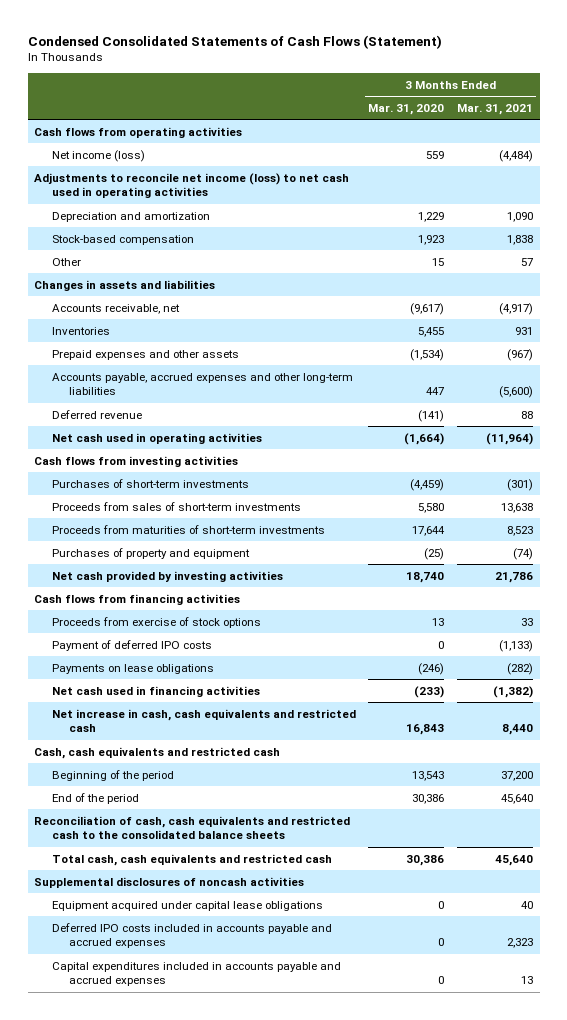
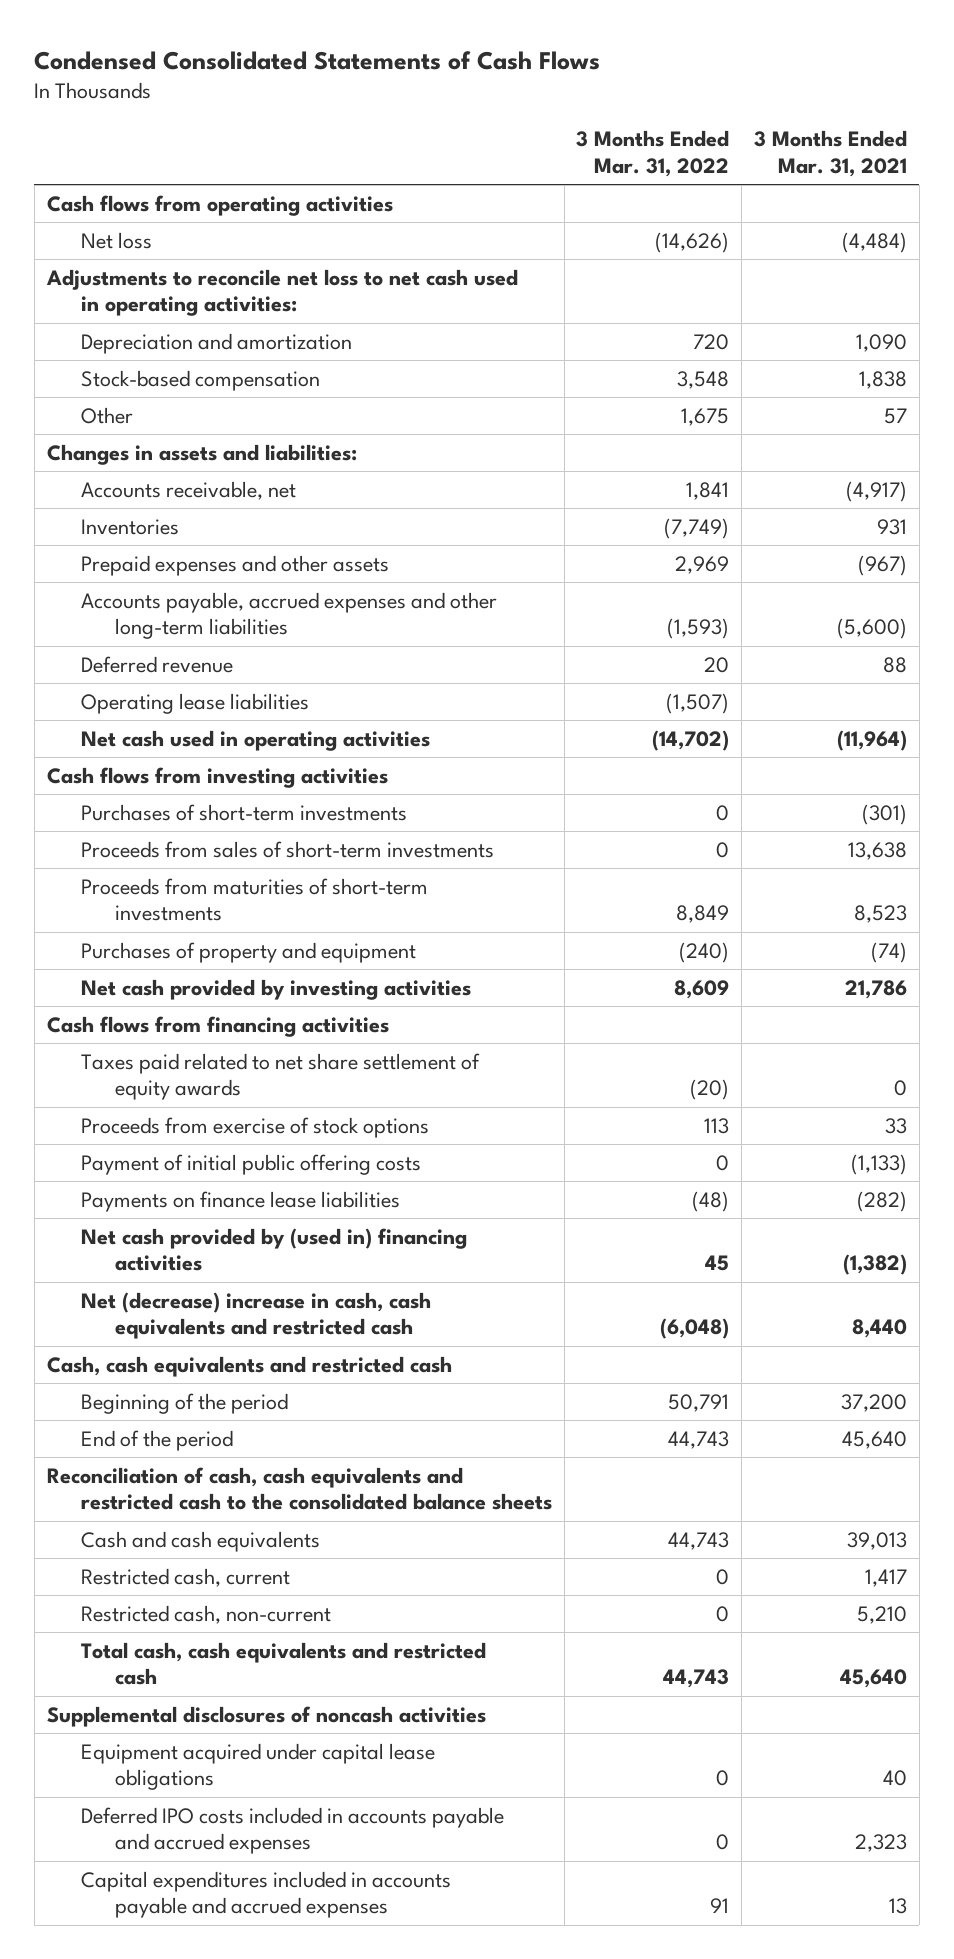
- Condensed Consolidated Statements of Cash Flows (Statement)
+ Condensed Consolidated Statements of Cash Flows
- | 3 Months Ended Mar. 31, 2020 | 3 Months Ended Mar. 31, 2021
+ | 3 Months Ended Mar. 31, 2022 | 3 Months Ended Mar. 31, 2021
- Net income (loss) | 559 | (4,484)
- Adjustments to reconcile net income (loss) to net cash used in operating activities
+ Net loss | (14,626) | (4,484)
+ Adjustments to reconcile net loss to net cash used in operating activities:
- Changes in assets and liabilities
+ Changes in assets and liabilities:
+ Operating lease liabilities | (1,507) |
+ Taxes paid related to net share settlement of equity awards | (20) | 0
- Payment of deferred IPO costs | 0 | (1,133)
- Payments on lease obligations | (246) | (282)
- Net cash used in financing activities | (233) | (1,382)
- Net increase in cash, cash equivalents and restricted cash | 16,843 | 8,440
+ Payment of initial public offering costs | 0 | (1,133)
+ Payments on finance lease liabilities | (48) | (282)
+ Net cash provided by (used in) financing activities | 45 | (1,382)
+ Net (decrease) increase in cash, cash equivalents and restricted cash | (6,048) | 8,440
+ Cash and cash equivalents | 44,743 | 39,013
+ Restricted cash, current | 0 | 1,417
+ Restricted cash, non-current | 0 | 5,210

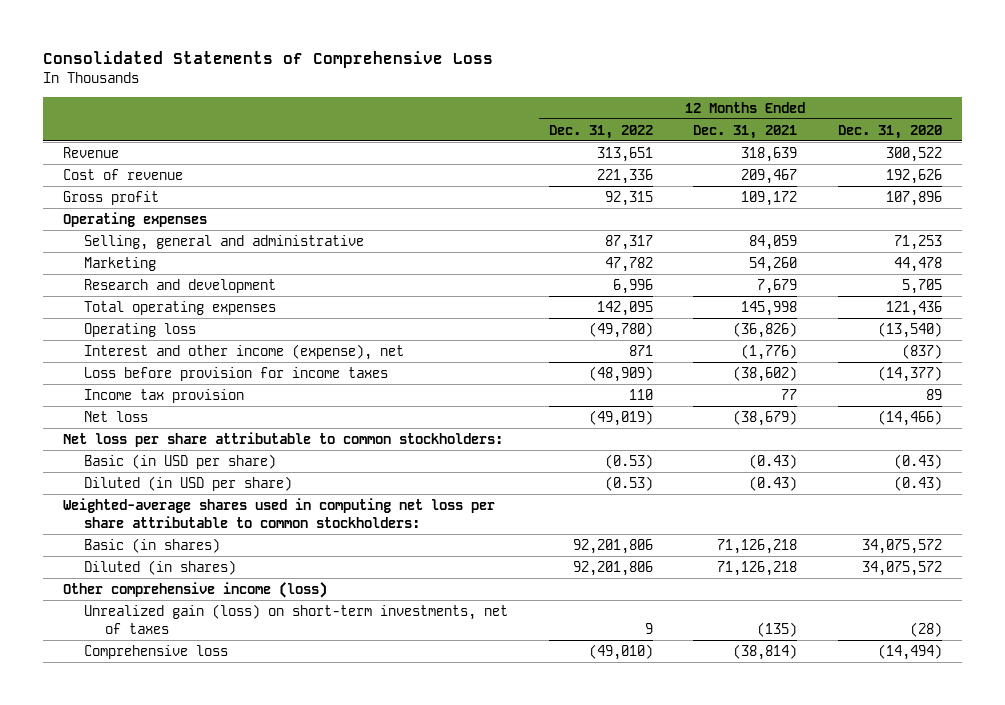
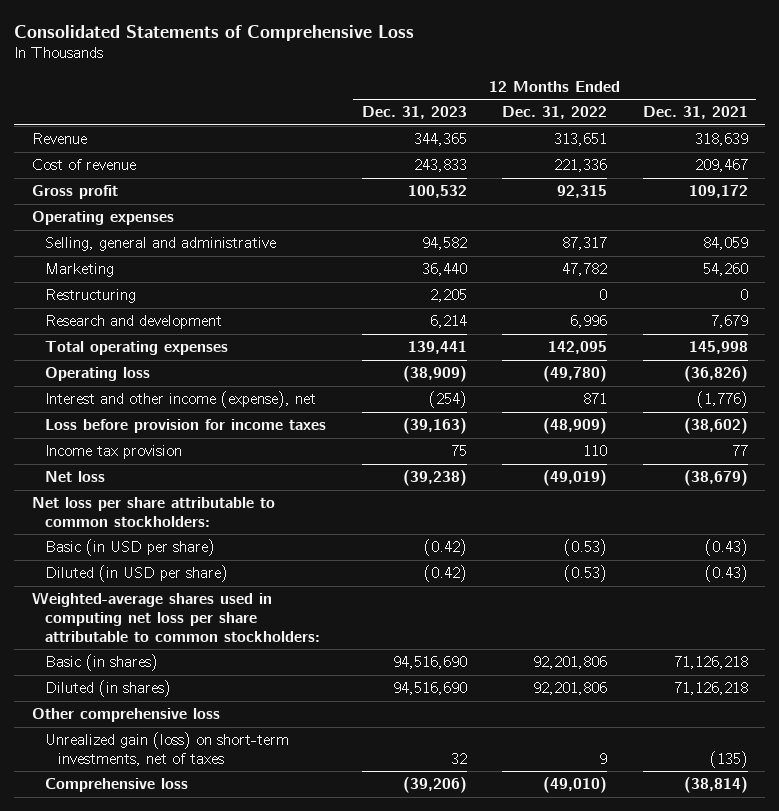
- | 12 Months Ended Dec. 31, 2022 | 12 Months Ended Dec. 31, 2021 | 12 Months Ended Dec. 31, 2020
+ | 12 Months Ended Dec. 31, 2023 | 12 Months Ended Dec. 31, 2022 | 12 Months Ended Dec. 31, 2021
+ Restructuring | 2,205 | 0 | 0
- Other comprehensive income (loss)
+ Other comprehensive loss

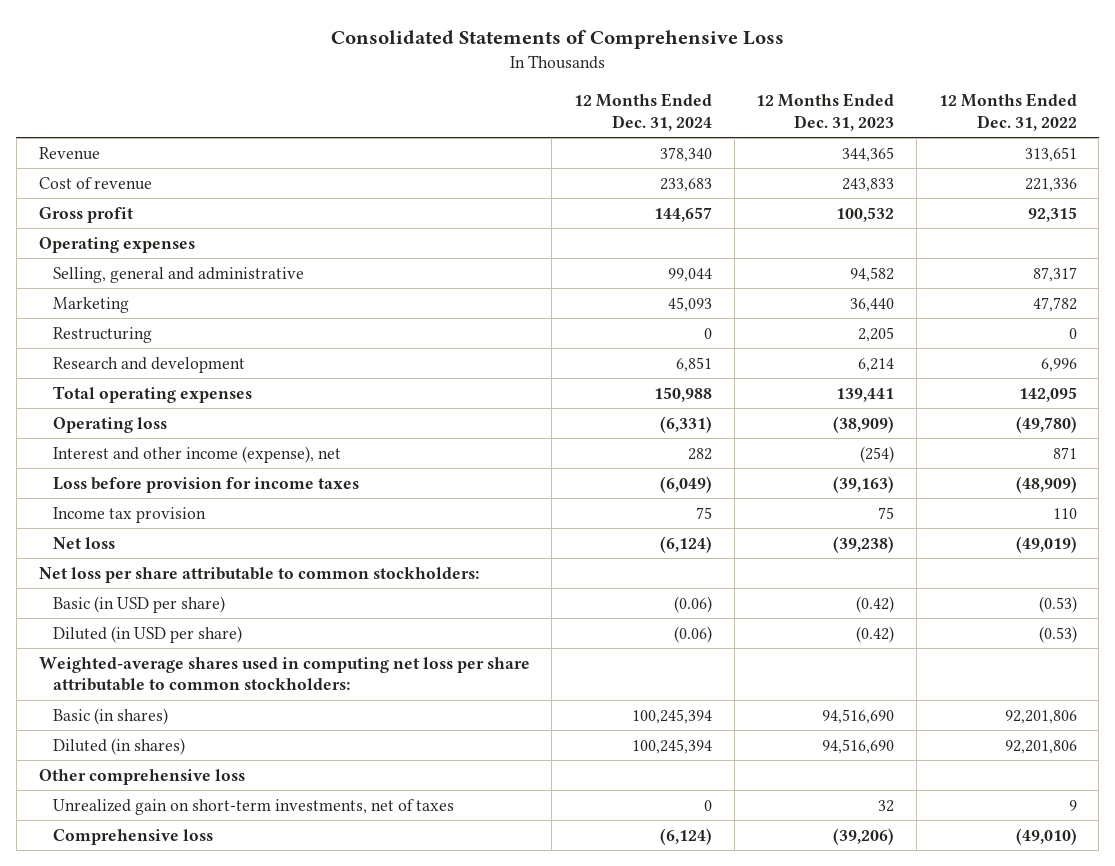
- | 12 Months Ended Dec. 31, 2023 | 12 Months Ended Dec. 31, 2022 | 12 Months Ended Dec. 31, 2021
+ | 12 Months Ended Dec. 31, 2024 | 12 Months Ended Dec. 31, 2023 | 12 Months Ended Dec. 31, 2022
- Unrealized gain (loss) on short-term investments, net of taxes | 32 | 9 | (135)
+ Unrealized gain on short-term investments, net of taxes | 0 | 32 | 9

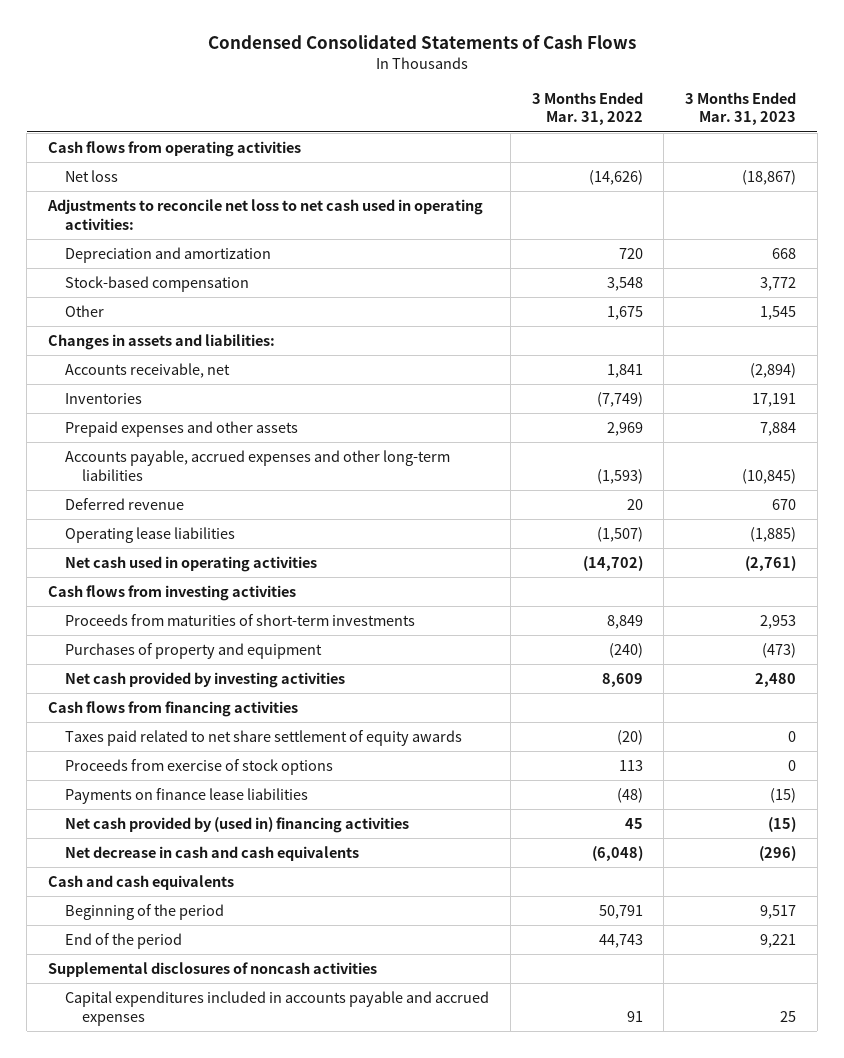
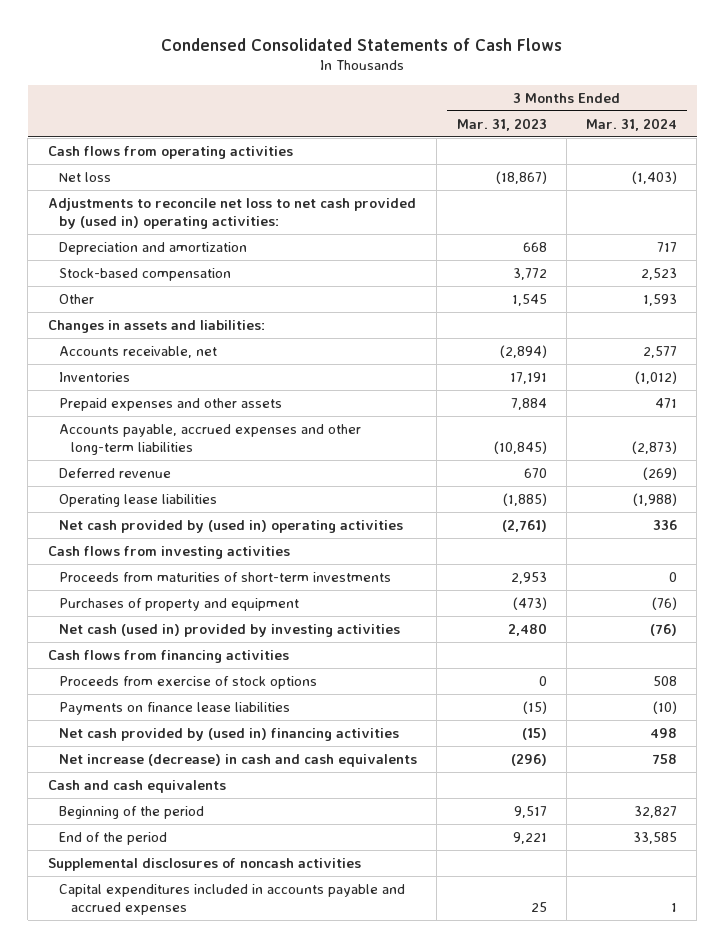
- | 3 Months Ended Mar. 31, 2022 | 3 Months Ended Mar. 31, 2023
+ | 3 Months Ended Mar. 31, 2023 | 3 Months Ended Mar. 31, 2024
- Adjustments to reconcile net loss to net cash used in operating activities:
+ Adjustments to reconcile net loss to net cash provided by (used in) operating activities:
- Net cash used in operating activities | (14,702) | (2,761)
+ Net cash provided by (used in) operating activities | (2,761) | 336
- Net cash provided by investing activities | 8,609 | 2,480
+ Net cash (used in) provided by investing activities | 2,480 | (76)
- Taxes paid related to net share settlement of equity awards | (20) | 0
- Net decrease in cash and cash equivalents | (6,048) | (296)
+ Net increase (decrease) in cash and cash equivalents | (296) | 758

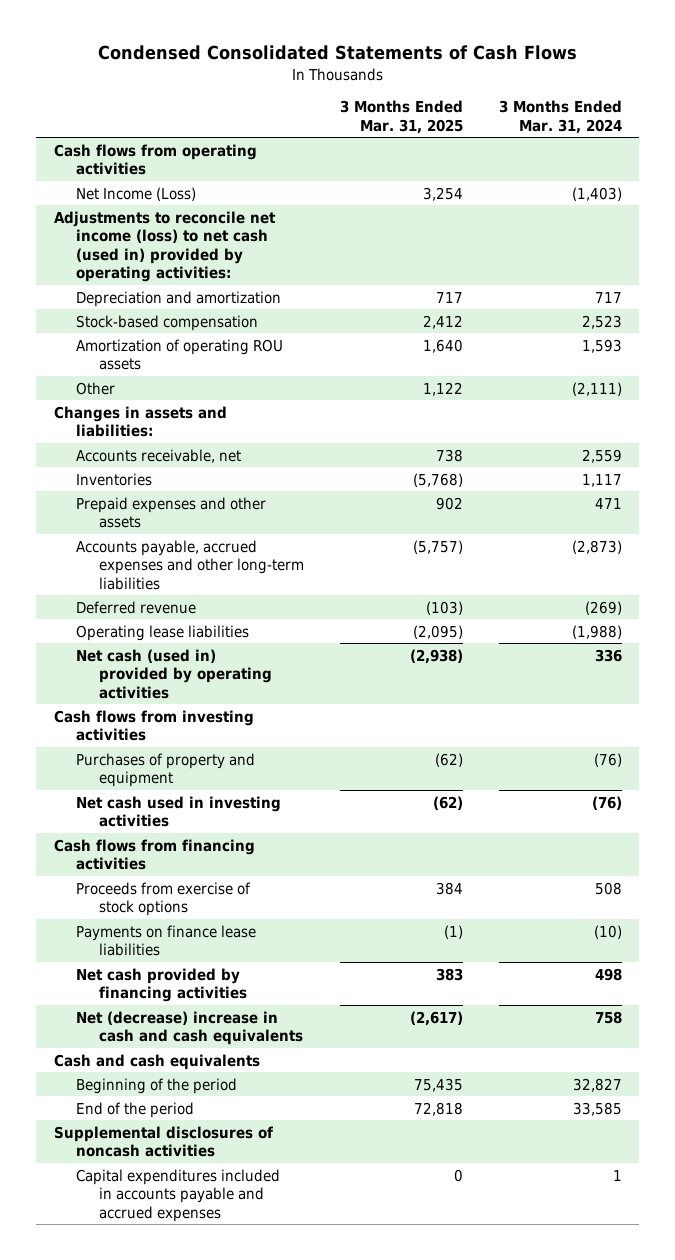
- | 3 Months Ended Mar. 31, 2023 | 3 Months Ended Mar. 31, 2024
+ | 3 Months Ended Mar. 31, 2025 | 3 Months Ended Mar. 31, 2024
- Net loss | (18,867) | (1,403)
- Adjustments to reconcile net loss to net cash provided by (used in) operating activities:
+ Net Income (Loss) | 3,254 | (1,403)
+ Adjustments to reconcile net income (loss) to net cash (used in) provided by operating activities:
- Other | 1,545 | 1,593
+ Amortization of operating ROU assets | 1,640 | 1,593
+ Other | 1,122 | (2,111)
- Accounts receivable, net | (2,894) | 2,577
- Inventories | 17,191 | (1,012)
+ Accounts receivable, net | 738 | 2,559
+ Inventories | (5,768) | 1,117
- Net cash provided by (used in) operating activities | (2,761) | 336
+ Net cash (used in) provided by operating activities | (2,938) | 336
- Proceeds from maturities of short-term investments | 2,953 | 0
- Net cash (used in) provided by investing activities | 2,480 | (76)
+ Net cash used in investing activities | (62) | (76)
- Net cash provided by (used in) financing activities | (15) | 498
- Net increase (decrease) in cash and cash equivalents | (296) | 758
+ Net cash provided by financing activities | 383 | 498
+ Net (decrease) increase in cash and cash equivalents | (2,617) | 758

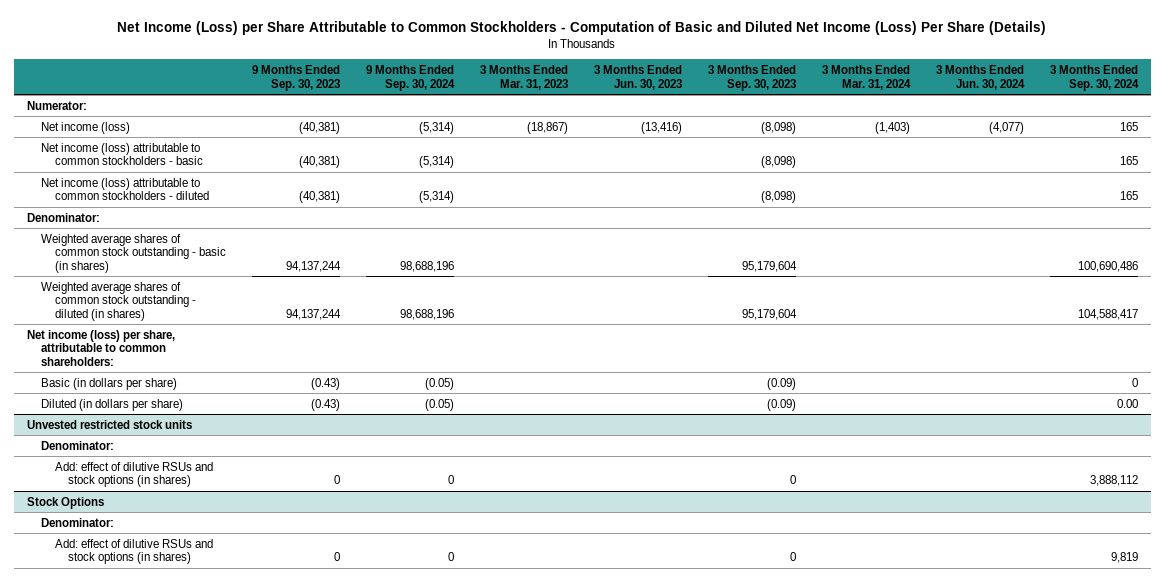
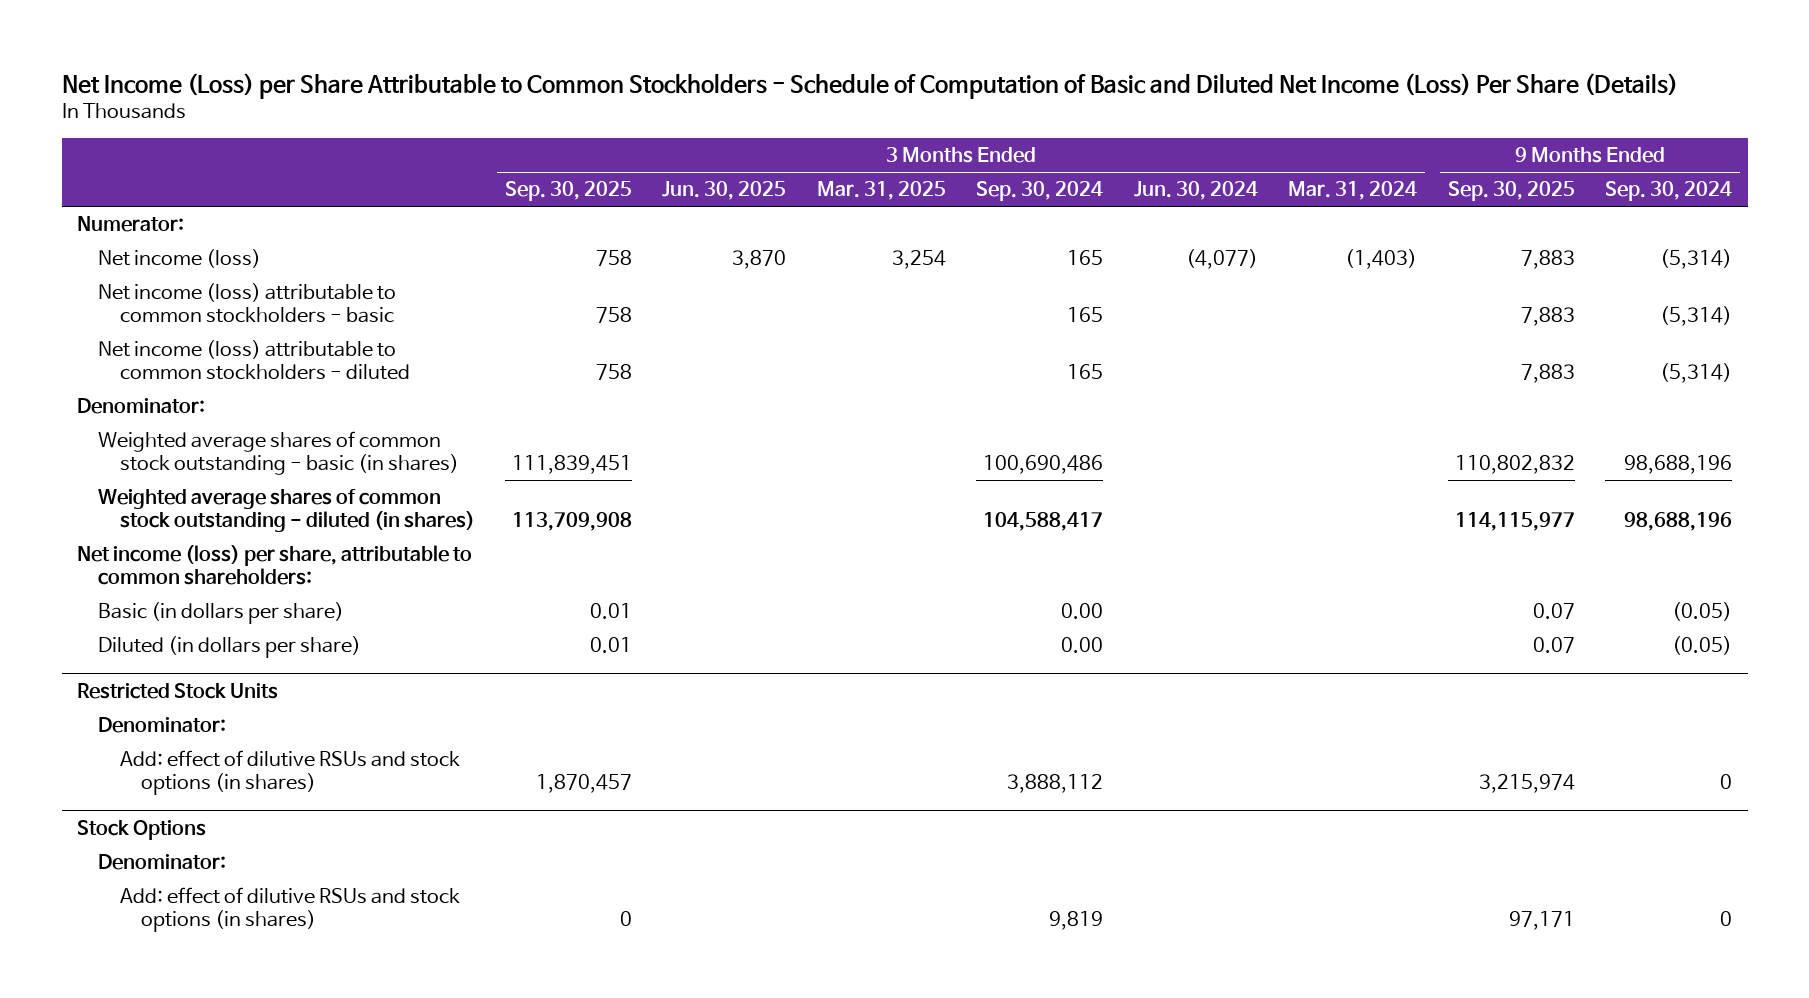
- Net Income (Loss) per Share Attributable to Common Stockholders - Computation of Basic and Diluted Net Income (Loss) Per Share (Details)
+ Net Income (Loss) per Share Attributable to Common Stockholders - Schedule of Computation of Basic and Diluted Net Income (Loss) Per Share (Details)
- | 9 Months Ended Sep. 30, 2023 | 9 Months Ended Sep. 30, 2024 | 3 Months Ended Mar. 31, 2023 | 3 Months Ended Jun. 30, 2023 | 3 Months Ended Sep. 30, 2023 | 3 Months Ended Mar. 31, 2024 | 3 Months Ended Jun. 30, 2024 | 3 Months Ended Sep. 30, 2024
+ | 3 Months Ended Sep. 30, 2025 | 3 Months Ended Jun. 30, 2025 | 3 Months Ended Mar. 31, 2025 | 3 Months Ended Sep. 30, 2024 | 3 Months Ended Jun. 30, 2024 | 3 Months Ended Mar. 31, 2024 | 9 Months Ended Sep. 30, 2025 | 9 Months Ended Sep. 30, 2024
- Basic (in dollars per share) | (0.43) | (0.05) | | | (0.09) | | | 0
+ Basic (in dollars per share) | 0.01 | | | 0.00 | | | 0.07 | (0.05)
- Unvested restricted stock units
+ Restricted Stock Units

